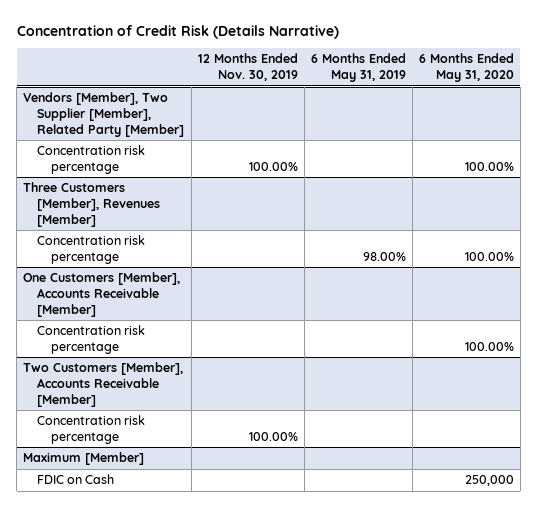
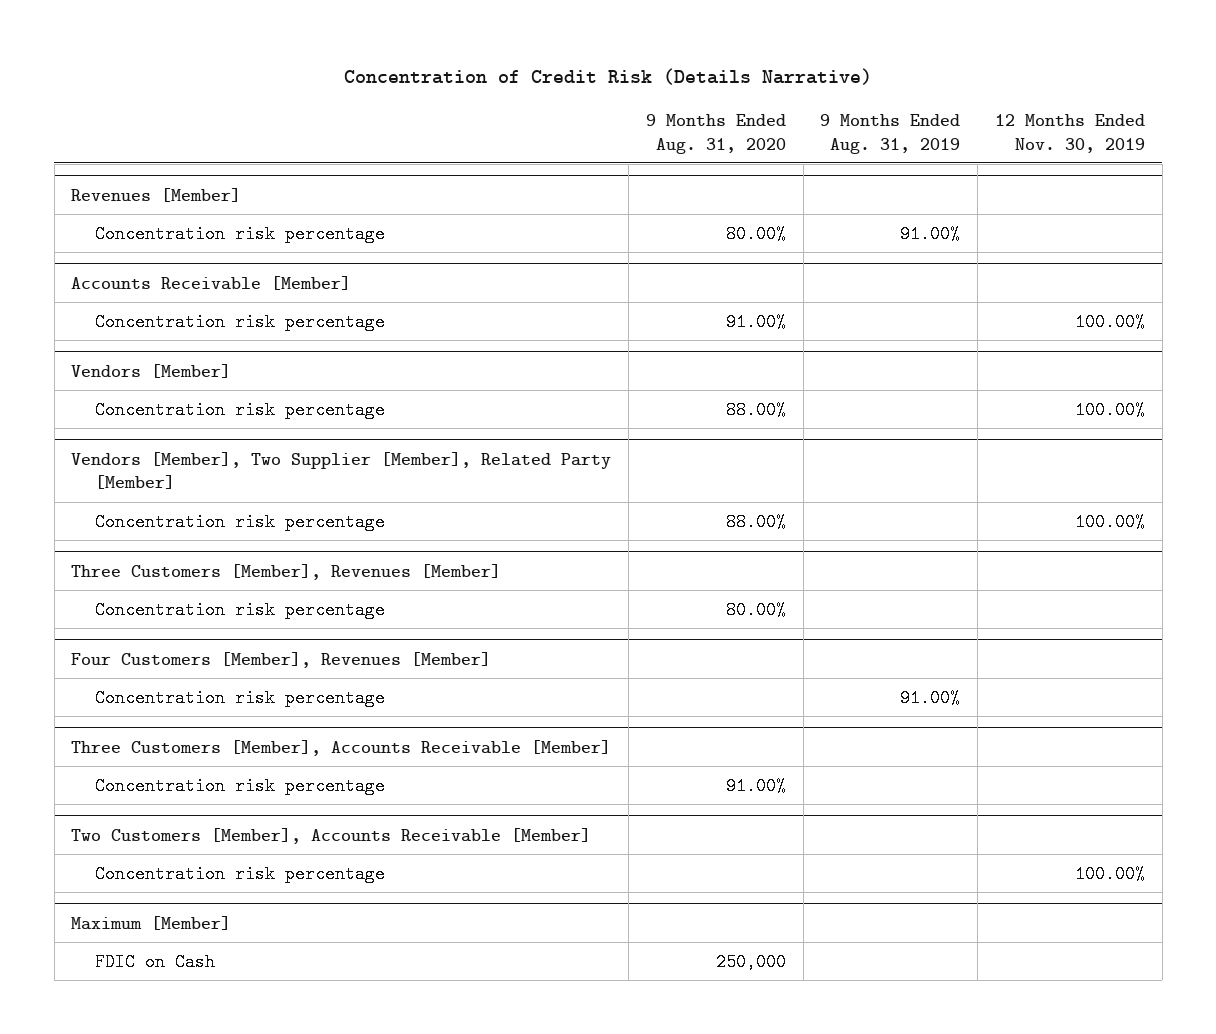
- | 12 Months Ended Nov. 30, 2019 | 6 Months Ended May 31, 2019 | 6 Months Ended May 31, 2020
+ | 9 Months Ended Aug. 31, 2020 | 9 Months Ended Aug. 31, 2019 | 12 Months Ended Nov. 30, 2019
+ Revenues [Member]
+ Concentration risk percentage | 80.00% | 91.00% |
+ Accounts Receivable [Member]
+ Concentration risk percentage | 91.00% | | 100.00%
+ Vendors [Member]
+ Concentration risk percentage | 88.00% | | 100.00%
- One Customers [Member], Accounts Receivable [Member]
+ Four Customers [Member], Revenues [Member]
+ Concentration risk percentage | | 91.00% |
+ Three Customers [Member], Accounts Receivable [Member]

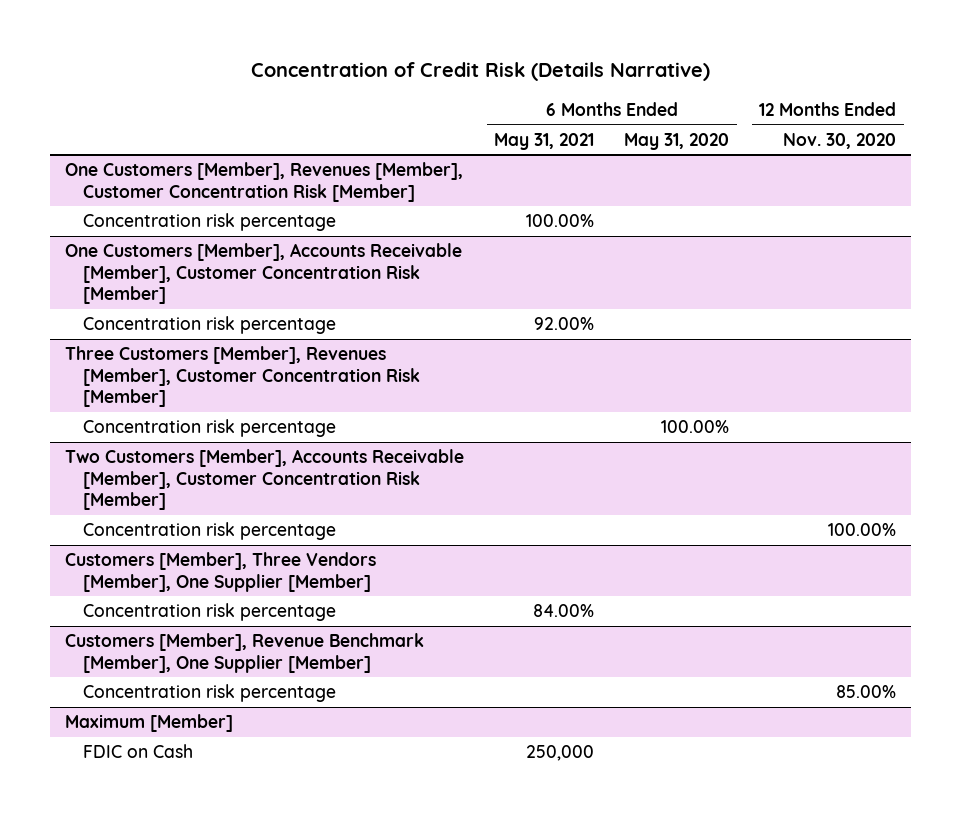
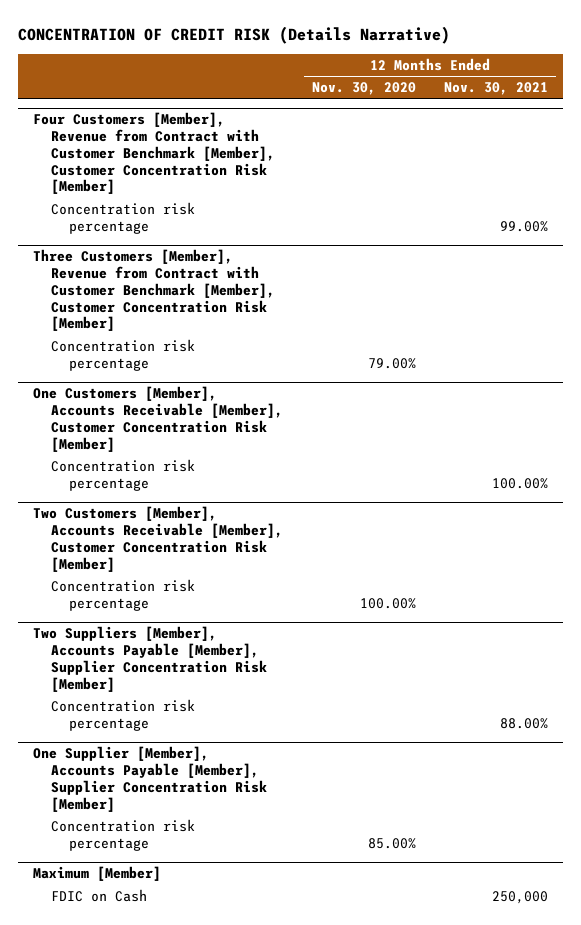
- Concentration of Credit Risk (Details Narrative)
+ CONCENTRATION OF CREDIT RISK (Details Narrative)
- | 6 Months Ended May 31, 2021 | 6 Months Ended May 31, 2020 | 12 Months Ended Nov. 30, 2020
+ | 12 Months Ended Nov. 30, 2020 | 12 Months Ended Nov. 30, 2021
- One Customers [Member], Revenues [Member], Customer Concentration Risk [Member]
- Concentration risk percentage | 100.00% | |
+ Four Customers [Member], Revenue from Contract with Customer Benchmark [Member], Customer Concentration Risk [Member]
+ Concentration risk percentage | | 99.00%
+ Three Customers [Member], Revenue from Contract with Customer Benchmark [Member], Customer Concentration Risk [Member]
+ Concentration risk percentage | 79.00% |
- Three Customers [Member], Revenues [Member], Customer Concentration Risk [Member]
- Concentration risk percentage | | 100.00% |
- Customers [Member], Three Vendors [Member], One Supplier [Member]
- Concentration risk percentage | 84.00% | |
- Customers [Member], Revenue Benchmark [Member], One Supplier [Member]
+ Two Suppliers [Member], Accounts Payable [Member], Supplier Concentration Risk [Member]
+ Concentration risk percentage | | 88.00%
+ One Supplier [Member], Accounts Payable [Member], Supplier Concentration Risk [Member]

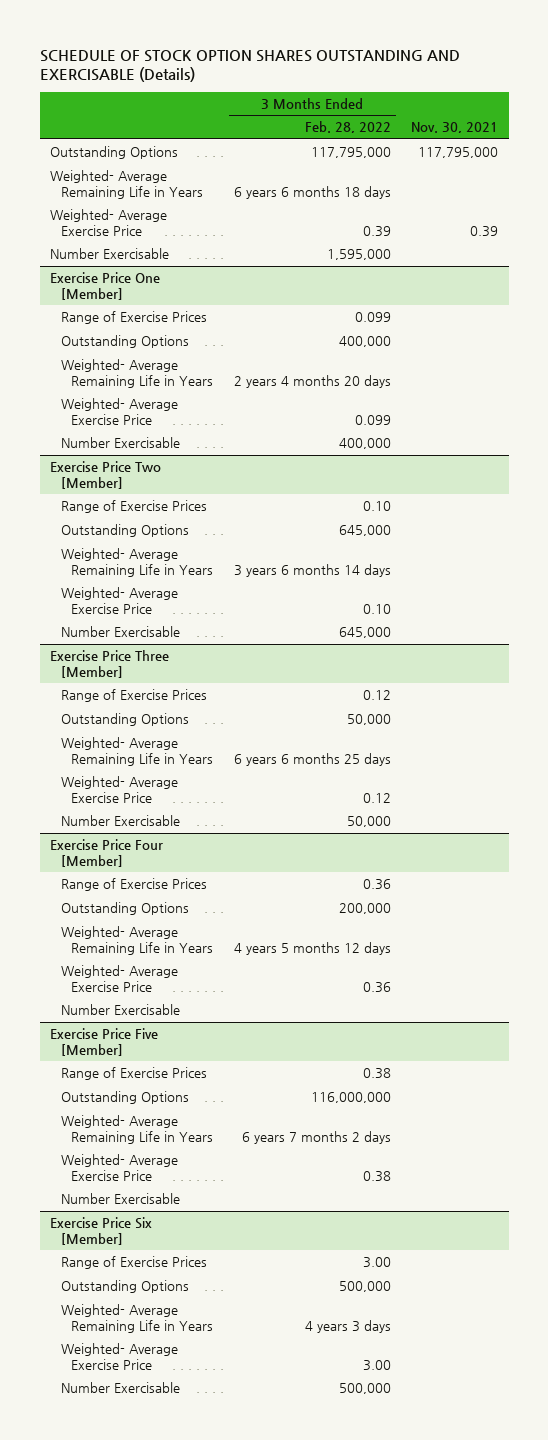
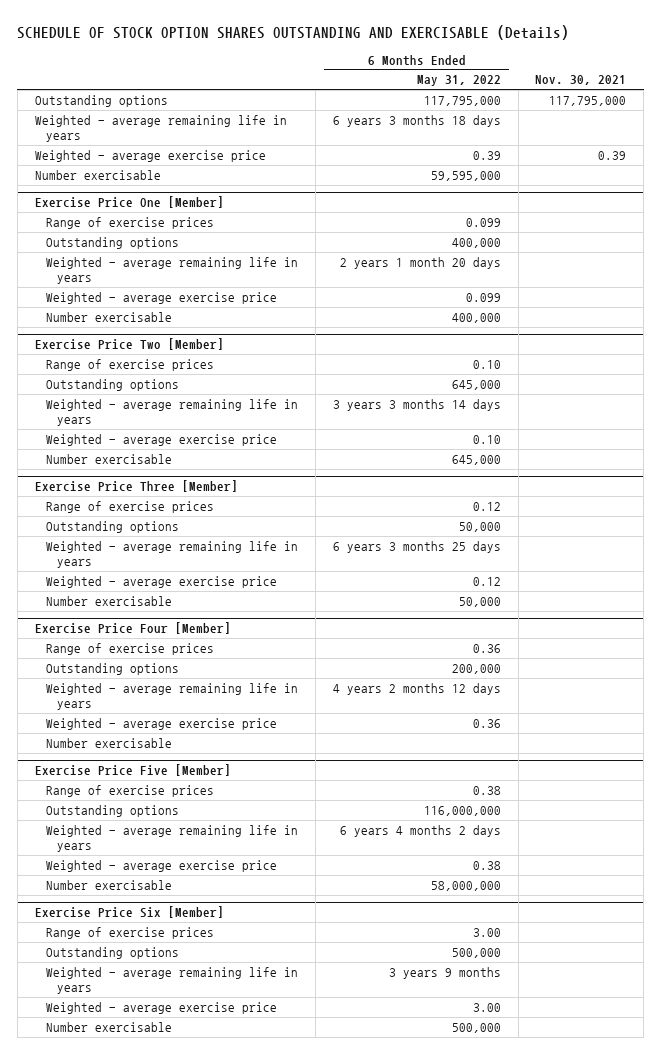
- | 3 Months Ended Feb. 28, 2022 | Nov. 30, 2021
+ | 6 Months Ended May 31, 2022 | Nov. 30, 2021
- Outstanding Options | 117,795,000 | 117,795,000
- Weighted- Average Remaining Life in Years | 6 years 6 months 18 days |
- Weighted- Average Exercise Price | 0.39 | 0.39
- Number Exercisable | 1,595,000 |
+ Outstanding options | 117,795,000 | 117,795,000
+ Weighted - average remaining life in years | 6 years 3 months 18 days |
+ Weighted - average exercise price | 0.39 | 0.39
+ Number exercisable | 59,595,000 |
@ Exercise Price One [Member]
- Range of Exercise Prices | 0.099 |
- Outstanding Options | 400,000 |
- Weighted- Average Remaining Life in Years | 2 years 4 months 20 days |
- Weighted- Average Exercise Price | 0.099 |
- Number Exercisable | 400,000 |
+ Range of exercise prices | 0.099 |
+ Outstanding options | 400,000 |
+ Weighted - average remaining life in years | 2 years 1 month 20 days |
+ Weighted - average exercise price | 0.099 |
+ Number exercisable | 400,000 |
@ Exercise Price Two [Member]
- Range of Exercise Prices | 0.10 |
- Outstanding Options | 645,000 |
- Weighted- Average Remaining Life in Years | 3 years 6 months 14 days |
- Weighted- Average Exercise Price | 0.10 |
- Number Exercisable | 645,000 |
+ Range of exercise prices | 0.10 |
+ Outstanding options | 645,000 |
+ Weighted - average remaining life in years | 3 years 3 months 14 days |
+ Weighted - average exercise price | 0.10 |
+ Number exercisable | 645,000 |
@ Exercise Price Three [Member]
- Range of Exercise Prices | 0.12 |
- Outstanding Options | 50,000 |
- Weighted- Average Remaining Life in Years | 6 years 6 months 25 days |
- Weighted- Average Exercise Price | 0.12 |
- Number Exercisable | 50,000 |
+ Range of exercise prices | 0.12 |
+ Outstanding options | 50,000 |
+ Weighted - average remaining life in years | 6 years 3 months 25 days |
+ Weighted - average exercise price | 0.12 |
+ Number exercisable | 50,000 |
@ Exercise Price Four [Member]
- Range of Exercise Prices | 0.36 |
- Outstanding Options | 200,000 |
- Weighted- Average Remaining Life in Years | 4 years 5 months 12 days |
- Weighted- Average Exercise Price | 0.36 |
- Number Exercisable
+ Range of exercise prices | 0.36 |
+ Outstanding options | 200,000 |
+ Weighted - average remaining life in years | 4 years 2 months 12 days |
+ Weighted - average exercise price | 0.36 |
+ Number exercisable
@ Exercise Price Five [Member]
- Range of Exercise Prices | 0.38 |
- Outstanding Options | 116,000,000 |
- Weighted- Average Remaining Life in Years | 6 years 7 months 2 days |
- Weighted- Average Exercise Price | 0.38 |
- Number Exercisable
+ Range of exercise prices | 0.38 |
+ Outstanding options | 116,000,000 |
+ Weighted - average remaining life in years | 6 years 4 months 2 days |
+ Weighted - average exercise price | 0.38 |
+ Number exercisable | 58,000,000 |
@ Exercise Price Six [Member]
- Range of Exercise Prices | 3.00 |
- Outstanding Options | 500,000 |
- Weighted- Average Remaining Life in Years | 4 years 3 days |
- Weighted- Average Exercise Price | 3.00 |
- Number Exercisable | 500,000 |
+ Range of exercise prices | 3.00 |
+ Outstanding options | 500,000 |
+ Weighted - average remaining life in years | 3 years 9 months |
+ Weighted - average exercise price | 3.00 |
+ Number exercisable | 500,000 |

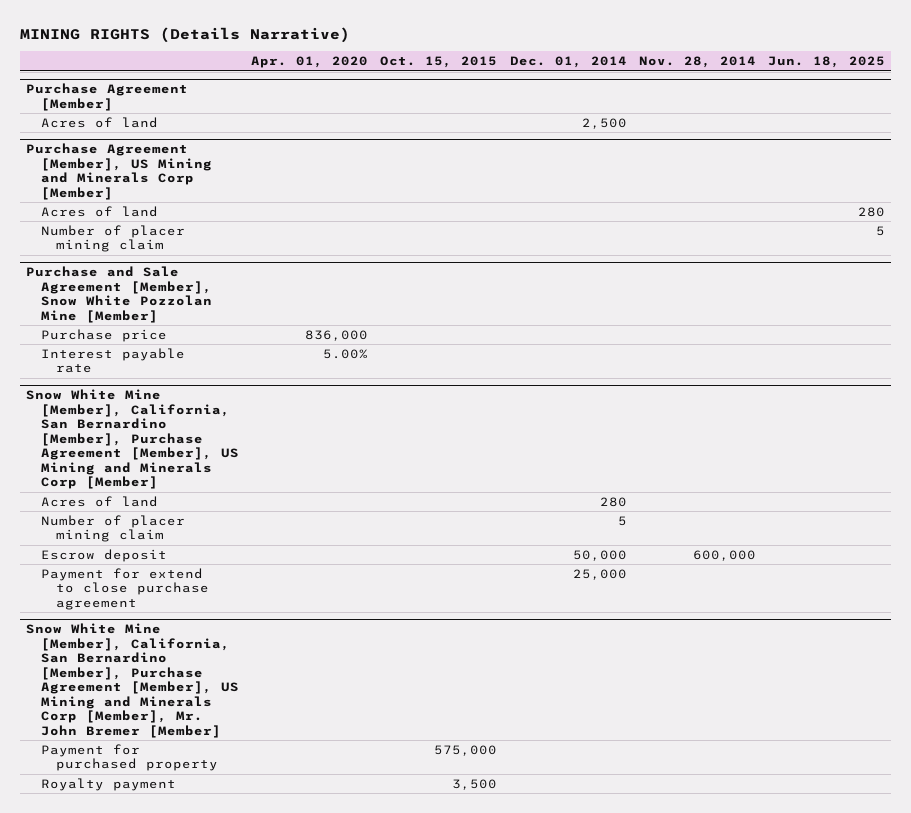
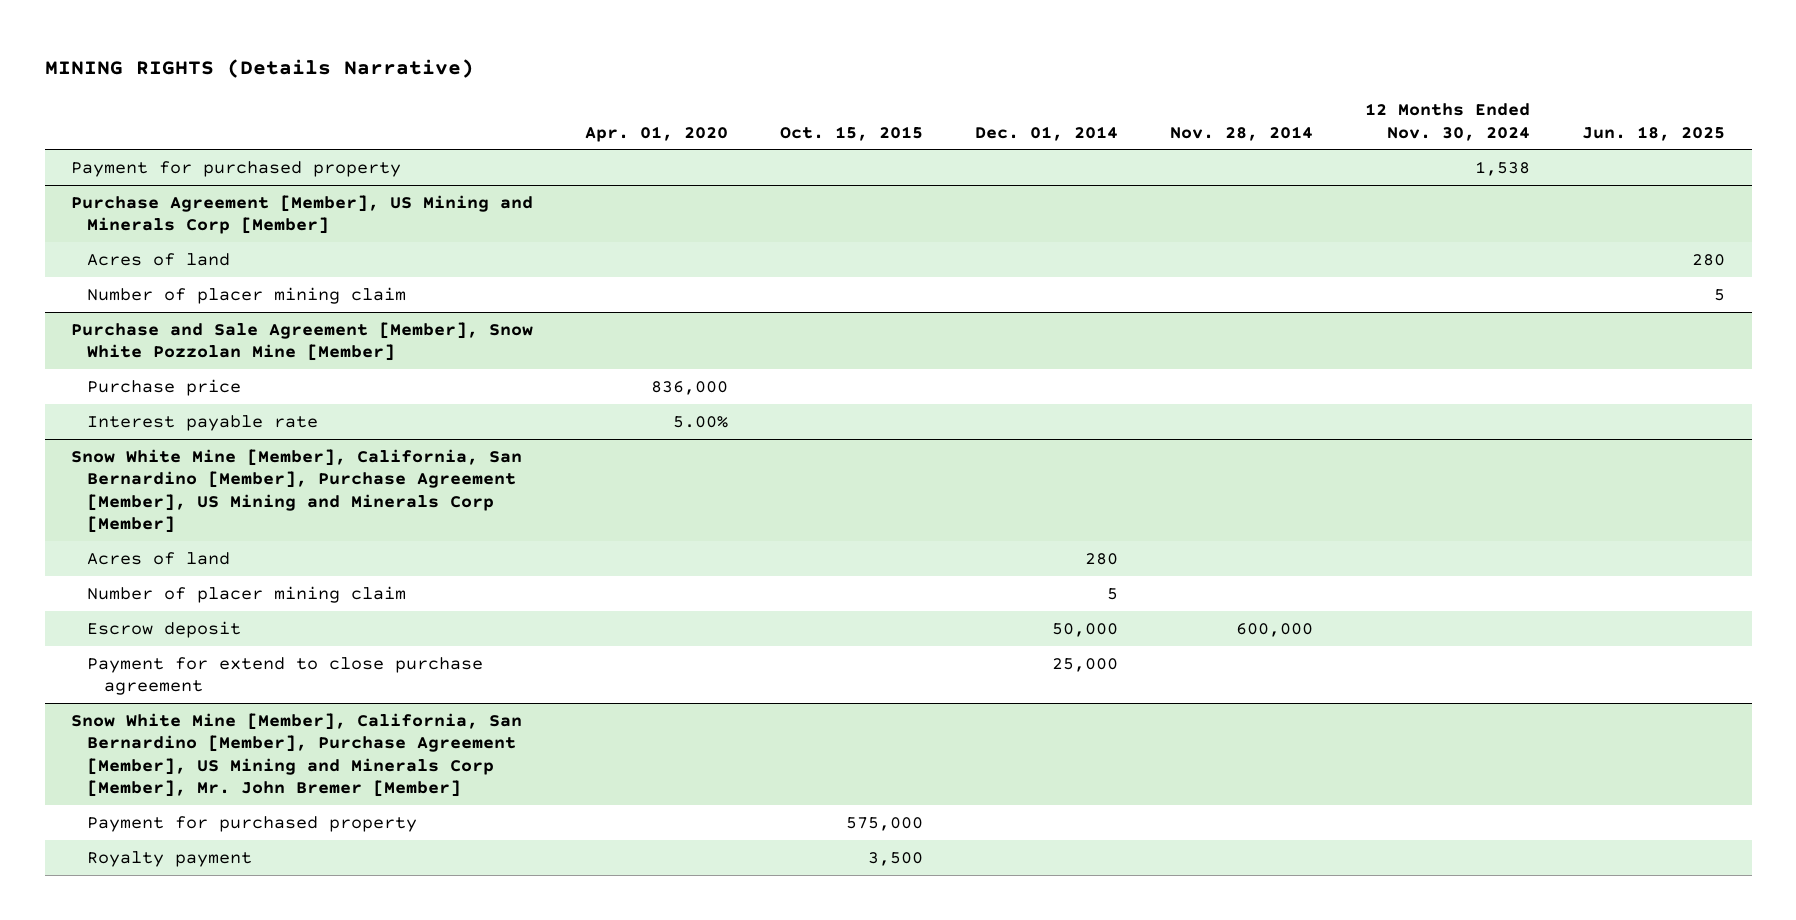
- | Apr. 01, 2020 | Oct. 15, 2015 | Dec. 01, 2014 | Nov. 28, 2014 | Jun. 18, 2025
+ | Apr. 01, 2020 | Oct. 15, 2015 | Dec. 01, 2014 | Nov. 28, 2014 | 12 Months Ended Nov. 30, 2024 | Jun. 18, 2025
- Purchase Agreement [Member]
- Acres of land | | | 2,500 | |
+ Payment for purchased property | | | | | 1,538 |

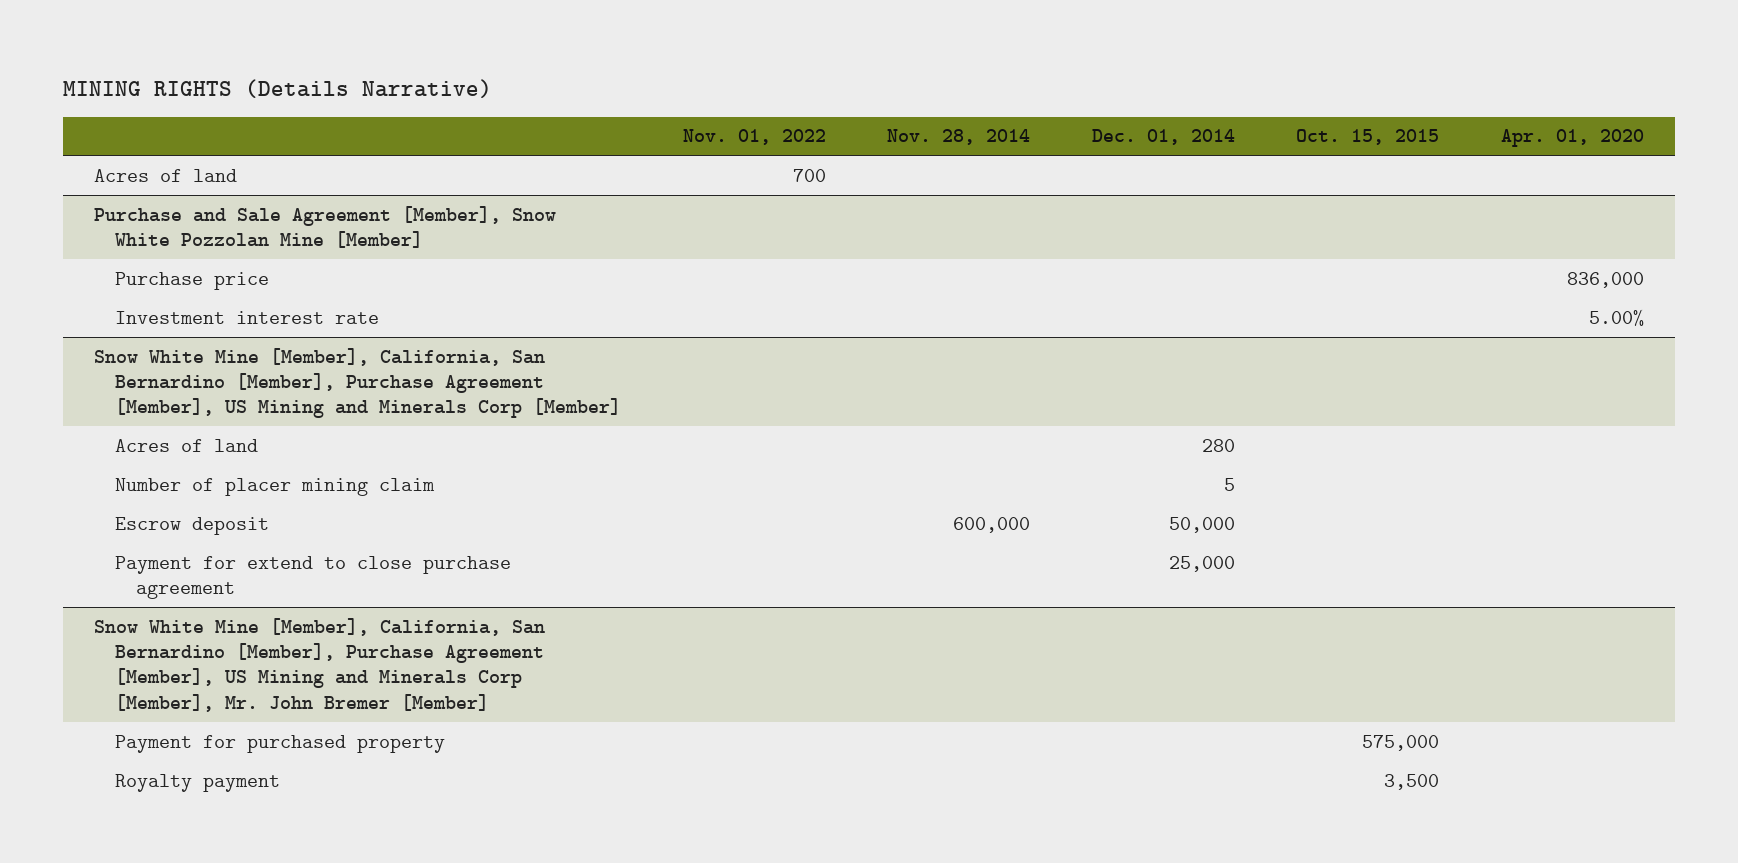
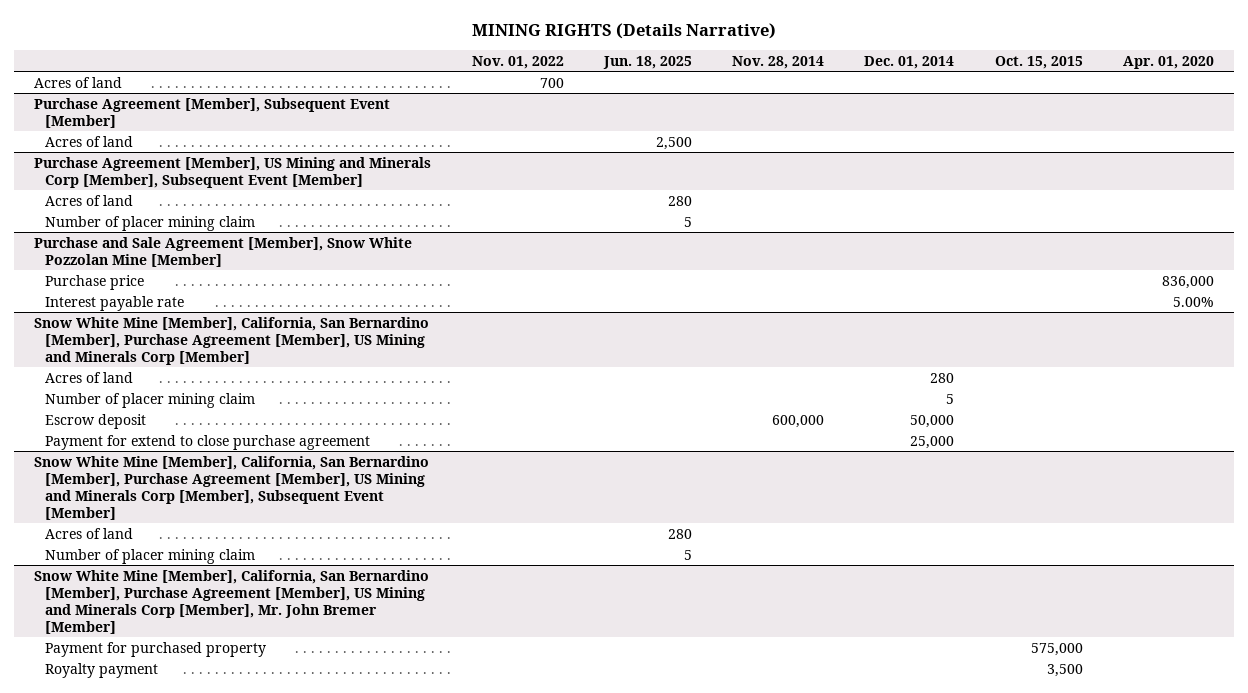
- | Nov. 01, 2022 | Nov. 28, 2014 | Dec. 01, 2014 | Oct. 15, 2015 | Apr. 01, 2020
+ | Nov. 01, 2022 | Jun. 18, 2025 | Nov. 28, 2014 | Dec. 01, 2014 | Oct. 15, 2015 | Apr. 01, 2020
+ Purchase Agreement [Member], Subsequent Event [Member]
+ Acres of land | | 2,500 | | | |
+ Purchase Agreement [Member], US Mining and Minerals Corp [Member], Subsequent Event [Member]
+ Acres of land | | 280 | | | |
+ Number of placer mining claim | | 5 | | | |
@ Purchase and Sale Agreement [Member], Snow White Pozzolan Mine [Member]
- Investment interest rate | | | | | 5.00%
+ Interest payable rate | | | | | | 5.00%
+ Snow White Mine [Member], California, San Bernardino [Member], Purchase Agreement [Member], US Mining and Minerals Corp [Member], Subsequent Event [Member]
+ Acres of land | | 280 | | | |
+ Number of placer mining claim | | 5 | | | |

